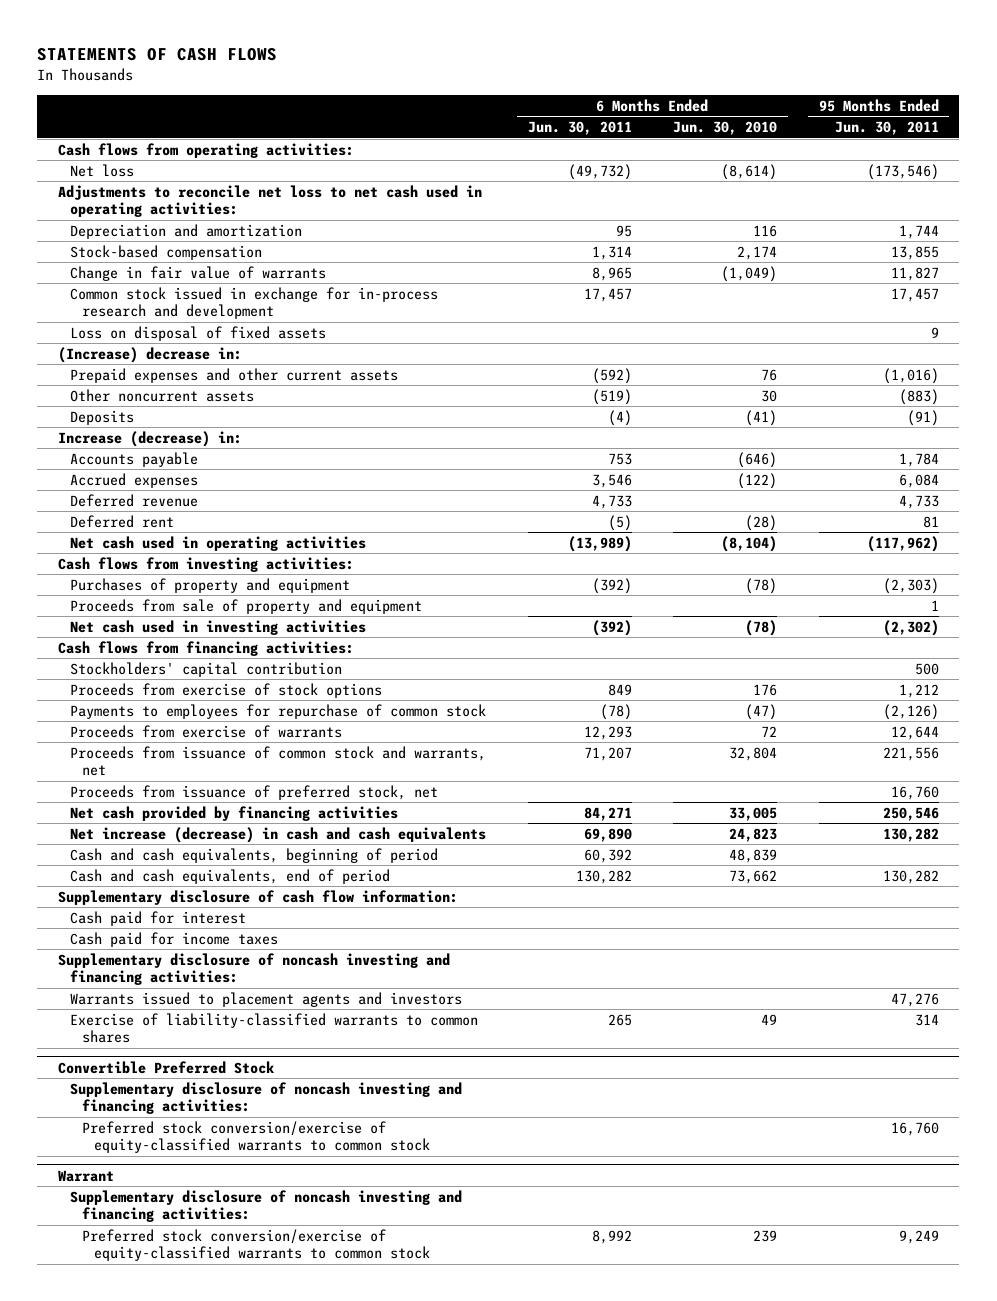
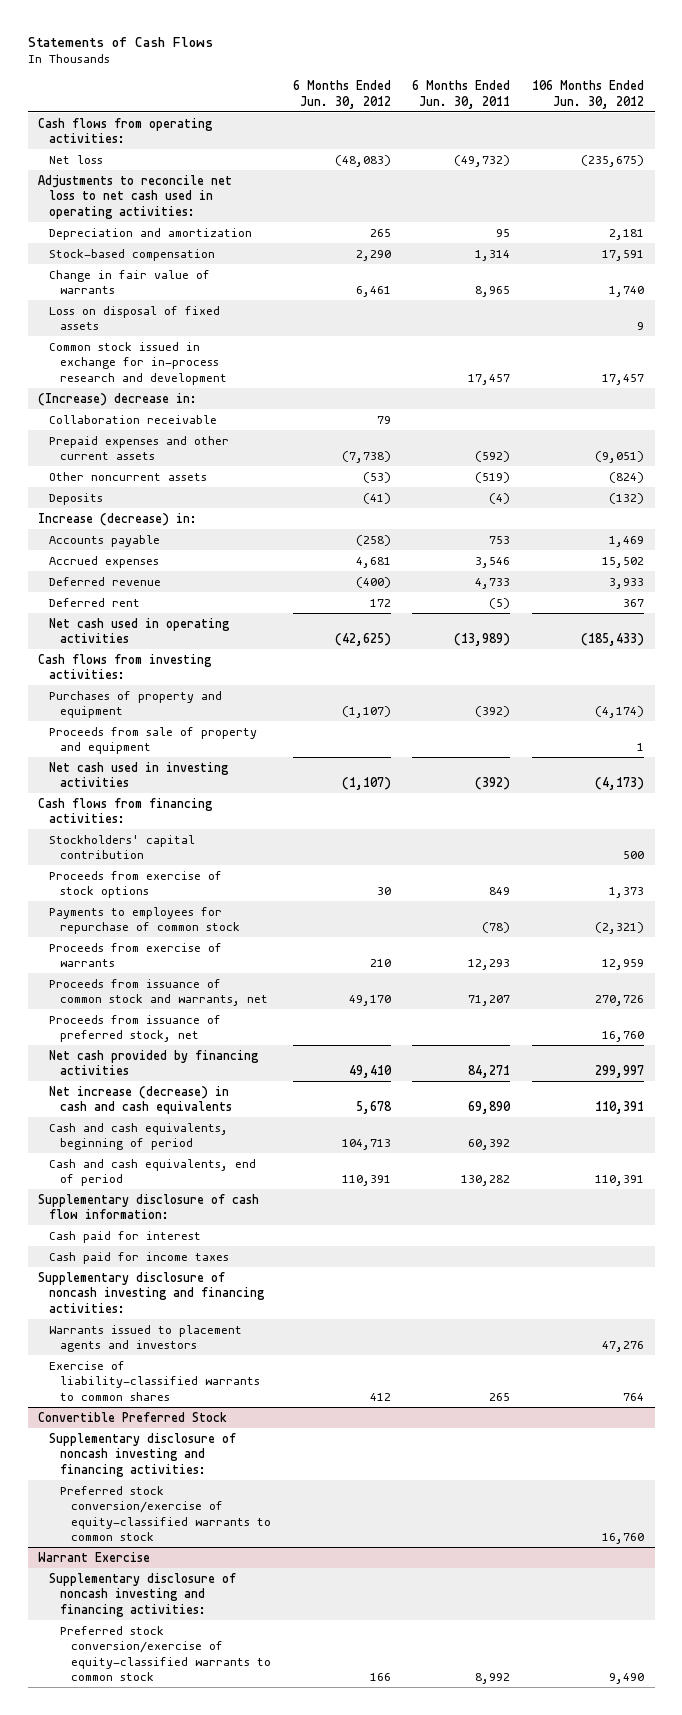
- STATEMENTS OF CASH FLOWS
+ Statements of Cash Flows
- | 6 Months Ended Jun. 30, 2011 | 6 Months Ended Jun. 30, 2010 | 95 Months Ended Jun. 30, 2011
+ | 6 Months Ended Jun. 30, 2012 | 6 Months Ended Jun. 30, 2011 | 106 Months Ended Jun. 30, 2012
moved down: Common stock issued in exchange for in-process research and development | | 17,457 | 17,457
+ Collaboration receivable | 79 | |
- Warrant
+ Warrant Exercise

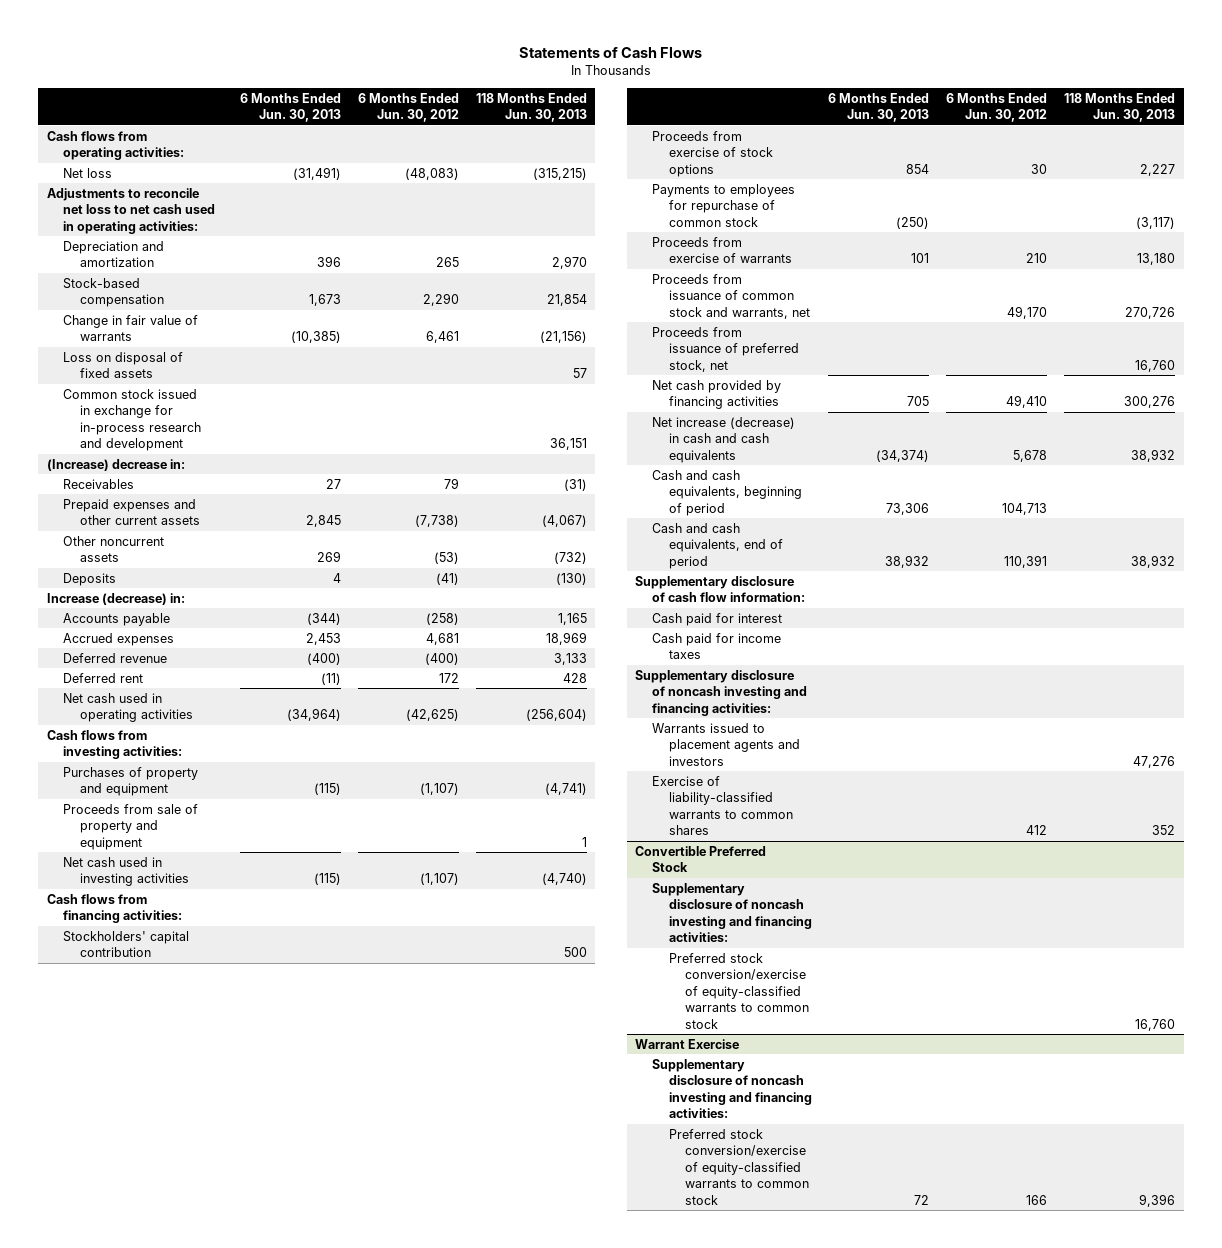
- | 6 Months Ended Jun. 30, 2012 | 6 Months Ended Jun. 30, 2011 | 106 Months Ended Jun. 30, 2012
+ | 6 Months Ended Jun. 30, 2013 | 6 Months Ended Jun. 30, 2012 | 118 Months Ended Jun. 30, 2013
- Collaboration receivable | 79 | |
+ Receivables | 27 | 79 | (31)

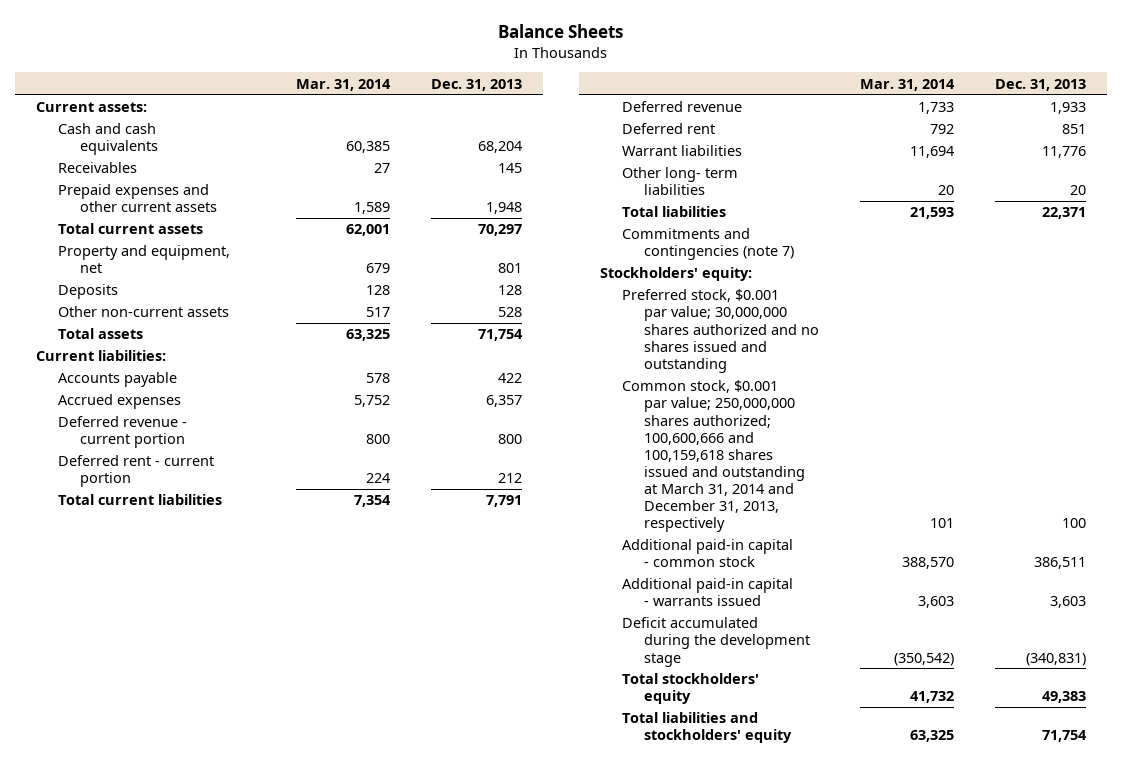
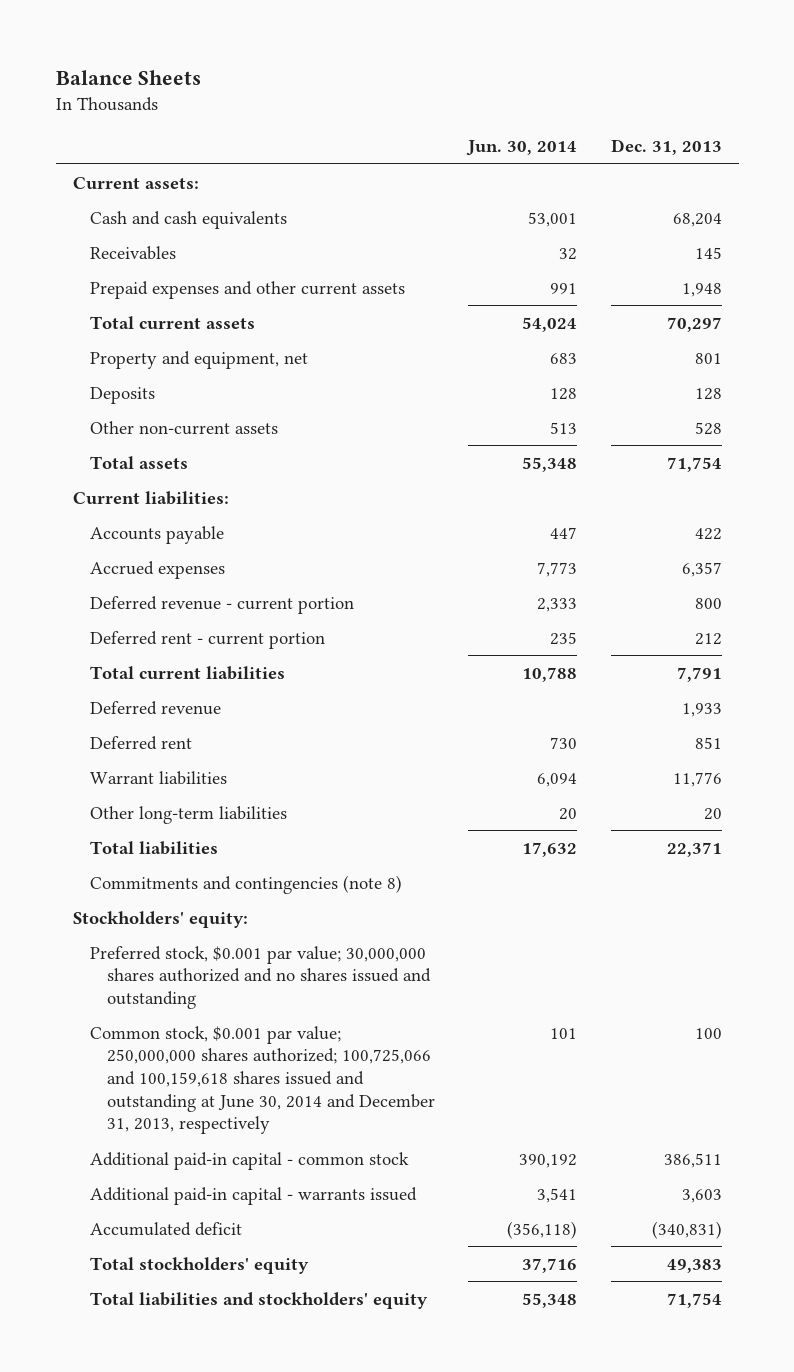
- | Mar. 31, 2014 | Dec. 31, 2013
+ | Jun. 30, 2014 | Dec. 31, 2013
- Other long- term liabilities | 20 | 20
+ Other long-term liabilities | 20 | 20
- Commitments and contingencies (note 7)
+ Commitments and contingencies (note 8)
- Common stock, $0.001 par value; 250,000,000 shares authorized; 100,600,666 and 100,159,618 shares issued and outstanding at March 31, 2014 and December 31, 2013, respectively | 101 | 100
+ Common stock, $0.001 par value; 250,000,000 shares authorized; 100,725,066 and 100,159,618 shares issued and outstanding at June 30, 2014 and December 31, 2013, respectively | 101 | 100
- Deficit accumulated during the development stage | (350,542) | (340,831)
+ Accumulated deficit | (356,118) | (340,831)

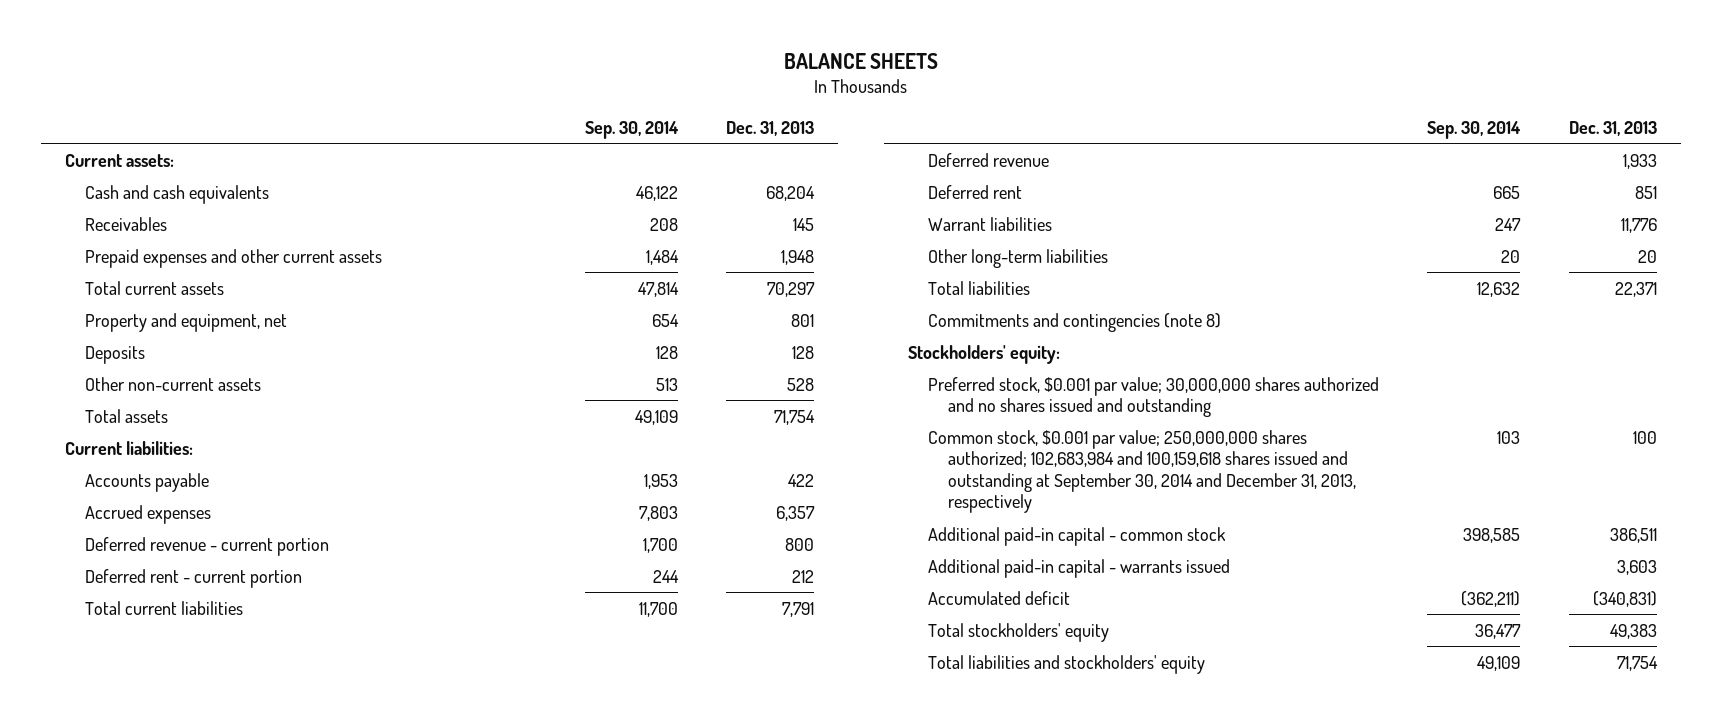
- Balance Sheets
+ BALANCE SHEETS
- | Jun. 30, 2014 | Dec. 31, 2013
+ | Sep. 30, 2014 | Dec. 31, 2013
- Common stock, $0.001 par value; 250,000,000 shares authorized; 100,725,066 and 100,159,618 shares issued and outstanding at June 30, 2014 and December 31, 2013, respectively | 101 | 100
+ Common stock, $0.001 par value; 250,000,000 shares authorized; 102,683,984 and 100,159,618 shares issued and outstanding at September 30, 2014 and December 31, 2013, respectively | 103 | 100

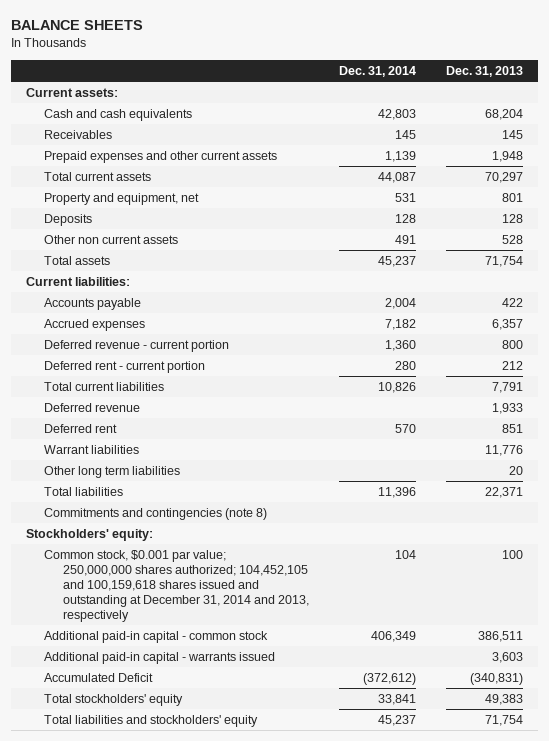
- | Sep. 30, 2014 | Dec. 31, 2013
+ | Dec. 31, 2014 | Dec. 31, 2013
- Other non-current assets | 513 | 528
+ Other non current assets | 491 | 528
- Other long-term liabilities | 20 | 20
+ Other long term liabilities | | 20
- Preferred stock, $0.001 par value; 30,000,000 shares authorized and no shares issued and outstanding
- Common stock, $0.001 par value; 250,000,000 shares authorized; 102,683,984 and 100,159,618 shares issued and outstanding at September 30, 2014 and December 31, 2013, respectively | 103 | 100
+ Common stock, $0.001 par value; 250,000,000 shares authorized; 104,452,105 and 100,159,618 shares issued and outstanding at December 31, 2014 and 2013, respectively | 104 | 100
- Accumulated deficit | (362,211) | (340,831)
+ Accumulated Deficit | (372,612) | (340,831)

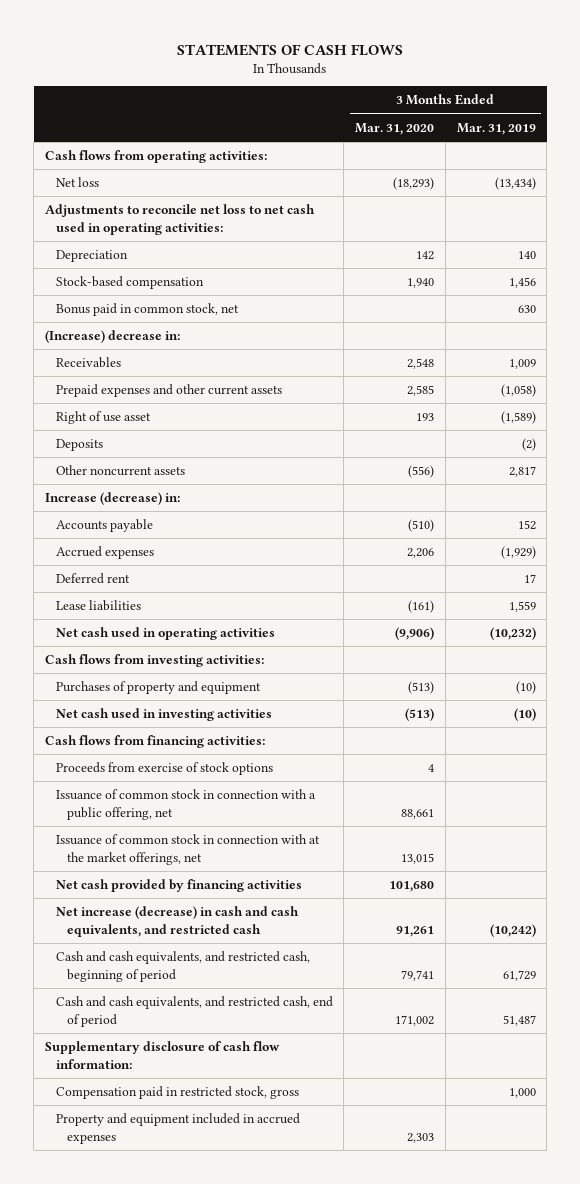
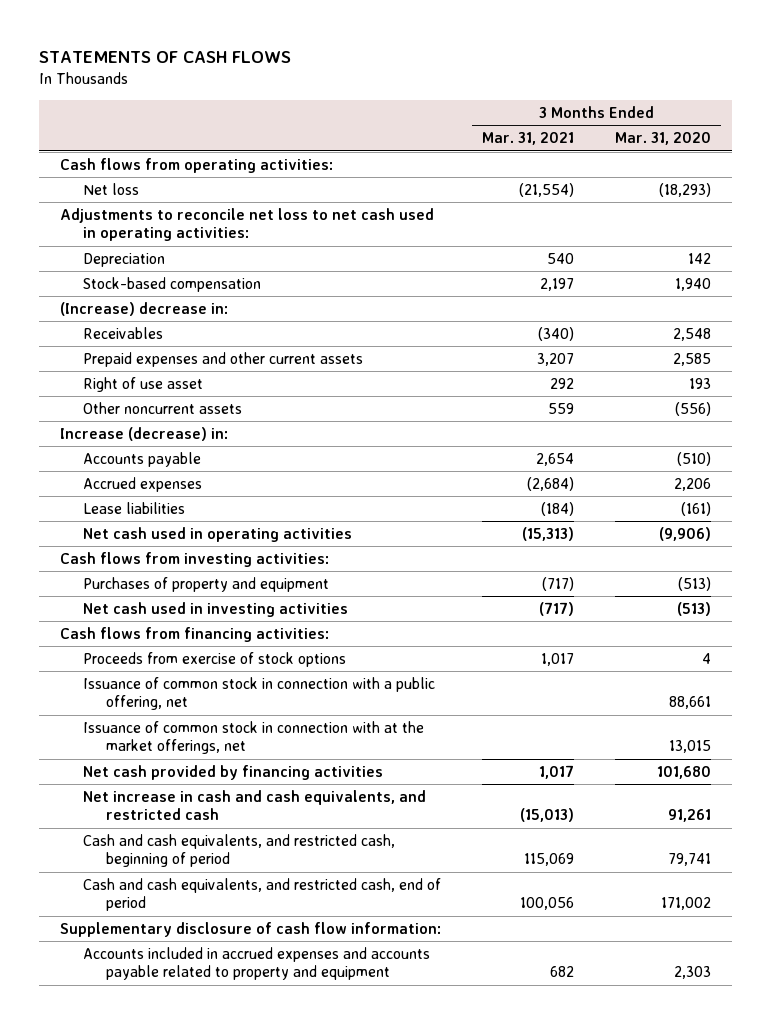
- | 3 Months Ended Mar. 31, 2020 | 3 Months Ended Mar. 31, 2019
+ | 3 Months Ended Mar. 31, 2021 | 3 Months Ended Mar. 31, 2020
- Bonus paid in common stock, net | | 630
- Deposits | | (2)
- Deferred rent | | 17
- Net increase (decrease) in cash and cash equivalents, and restricted cash | 91,261 | (10,242)
+ Net increase in cash and cash equivalents, and restricted cash | (15,013) | 91,261
- Compensation paid in restricted stock, gross | | 1,000
- Property and equipment included in accrued expenses | 2,303 |
+ Accounts included in accrued expenses and accounts payable related to property and equipment | 682 | 2,303

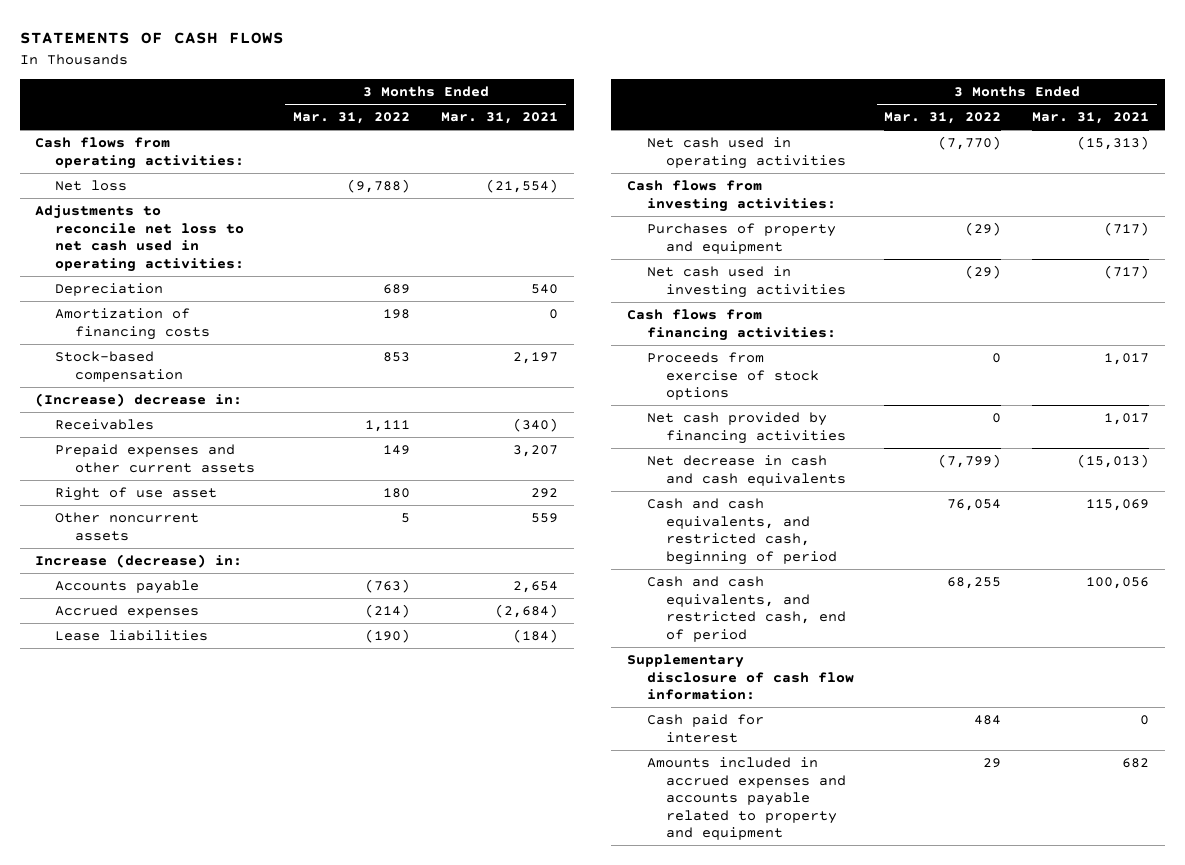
- | 3 Months Ended Mar. 31, 2021 | 3 Months Ended Mar. 31, 2020
+ | 3 Months Ended Mar. 31, 2022 | 3 Months Ended Mar. 31, 2021
+ Amortization of financing costs | 198 | 0
- Issuance of common stock in connection with a public offering, net | | 88,661
- Issuance of common stock in connection with at the market offerings, net | | 13,015
- Net increase in cash and cash equivalents, and restricted cash | (15,013) | 91,261
+ Net decrease in cash and cash equivalents | (7,799) | (15,013)
- Accounts included in accrued expenses and accounts payable related to property and equipment | 682 | 2,303
+ Cash paid for interest | 484 | 0
+ Amounts included in accrued expenses and accounts payable related to property and equipment | 29 | 682

